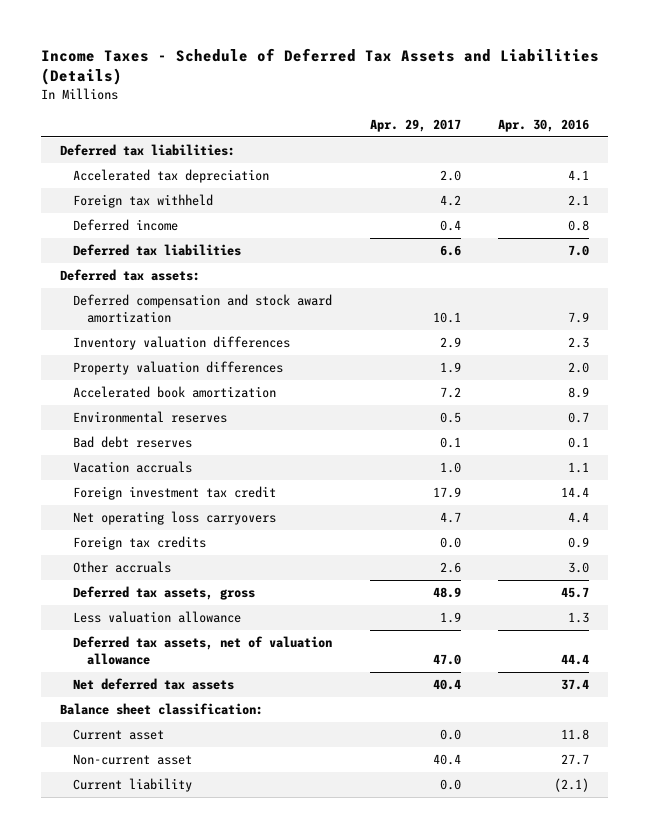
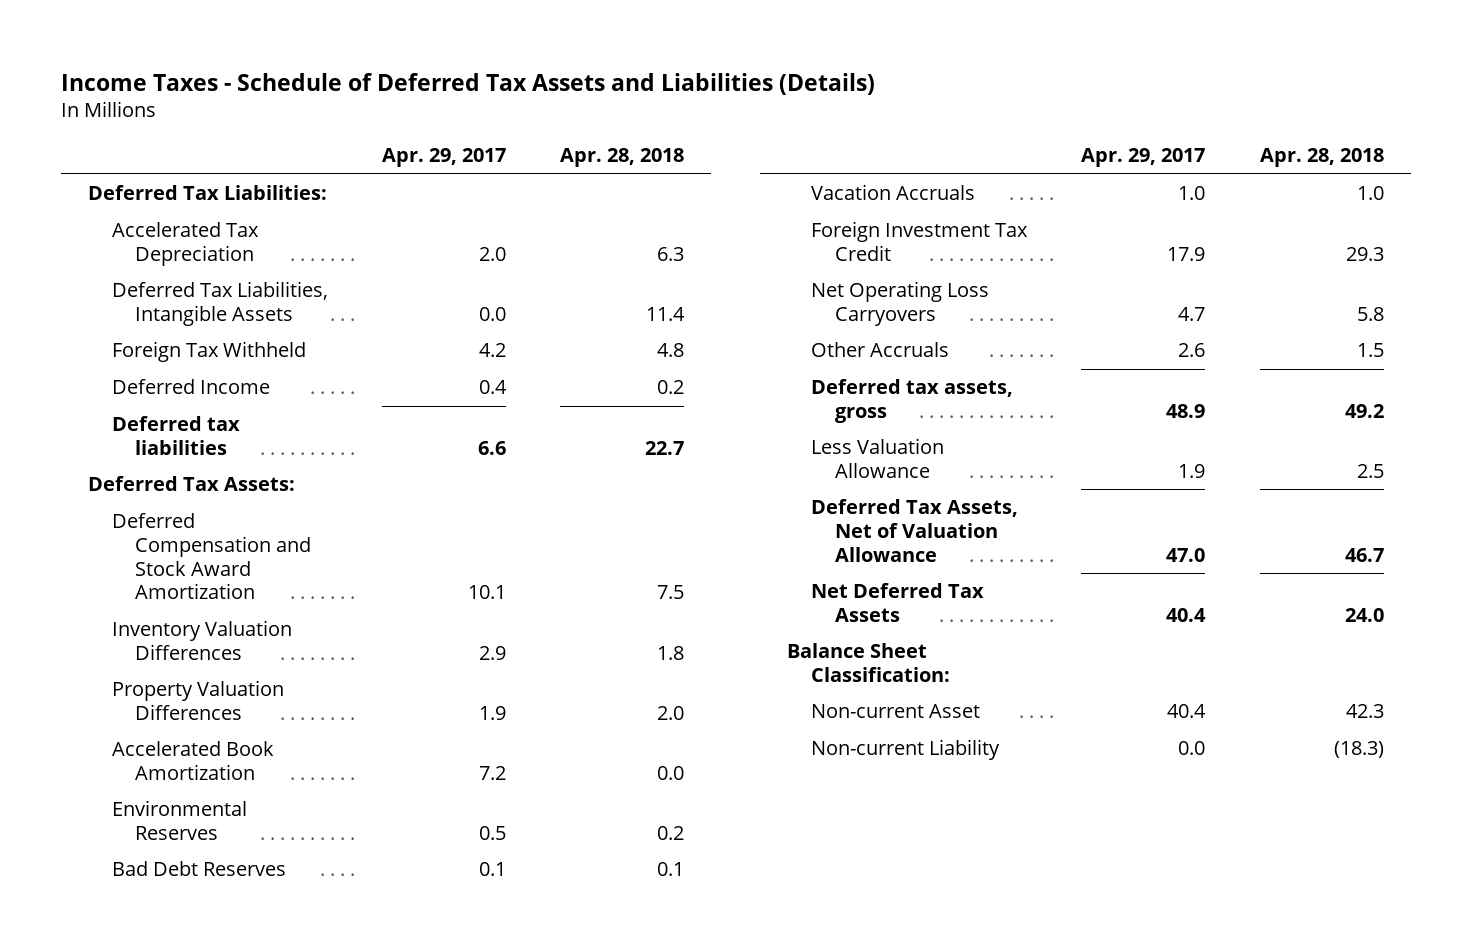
- | Apr. 29, 2017 | Apr. 30, 2016
+ | Apr. 29, 2017 | Apr. 28, 2018
- Deferred tax liabilities:
- Accelerated tax depreciation | 2.0 | 4.1
- Foreign tax withheld | 4.2 | 2.1
- Deferred income | 0.4 | 0.8
+ Deferred Tax Liabilities:
+ Accelerated Tax Depreciation | 2.0 | 6.3
+ Deferred Tax Liabilities, Intangible Assets | 0.0 | 11.4
+ Foreign Tax Withheld | 4.2 | 4.8
+ Deferred Income | 0.4 | 0.2
- Deferred tax assets:
- Deferred compensation and stock award amortization | 10.1 | 7.9
- Inventory valuation differences | 2.9 | 2.3
- Property valuation differences | 1.9 | 2.0
- Accelerated book amortization | 7.2 | 8.9
- Environmental reserves | 0.5 | 0.7
- Bad debt reserves | 0.1 | 0.1
- Vacation accruals | 1.0 | 1.1
- Foreign investment tax credit | 17.9 | 14.4
- Net operating loss carryovers | 4.7 | 4.4
- Foreign tax credits | 0.0 | 0.9
- Other accruals | 2.6 | 3.0
+ Deferred Tax Assets:
+ Deferred Compensation and Stock Award Amortization | 10.1 | 7.5
+ Inventory Valuation Differences | 2.9 | 1.8
+ Property Valuation Differences | 1.9 | 2.0
+ Accelerated Book Amortization | 7.2 | 0.0
+ Environmental Reserves | 0.5 | 0.2
+ Bad Debt Reserves | 0.1 | 0.1
+ Vacation Accruals | 1.0 | 1.0
+ Foreign Investment Tax Credit | 17.9 | 29.3
+ Net Operating Loss Carryovers | 4.7 | 5.8
+ Other Accruals | 2.6 | 1.5
- Less valuation allowance | 1.9 | 1.3
- Deferred tax assets, net of valuation allowance | 47.0 | 44.4
- Net deferred tax assets | 40.4 | 37.4
- Balance sheet classification:
- Current asset | 0.0 | 11.8
- Non-current asset | 40.4 | 27.7
- Current liability | 0.0 | (2.1)
+ Less Valuation Allowance | 1.9 | 2.5
+ Deferred Tax Assets, Net of Valuation Allowance | 47.0 | 46.7
+ Net Deferred Tax Assets | 40.4 | 24.0
+ Balance Sheet Classification:
+ Non-current Asset | 40.4 | 42.3
+ Non-current Liability | 0.0 | (18.3)

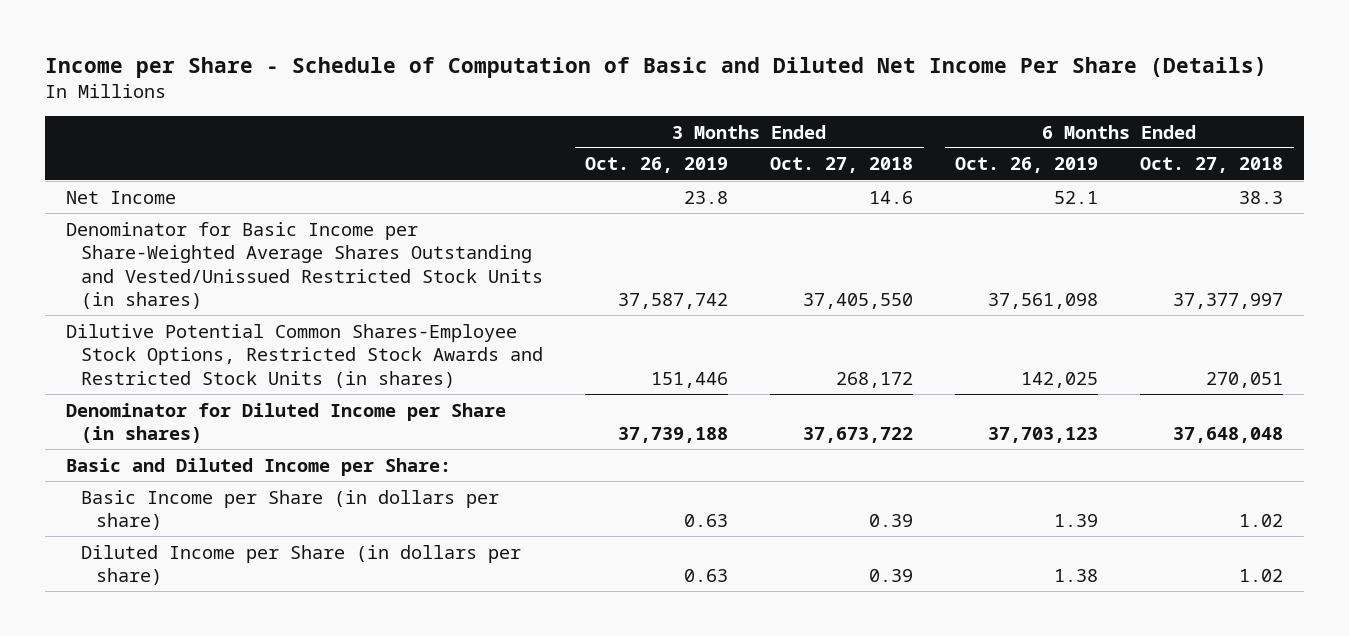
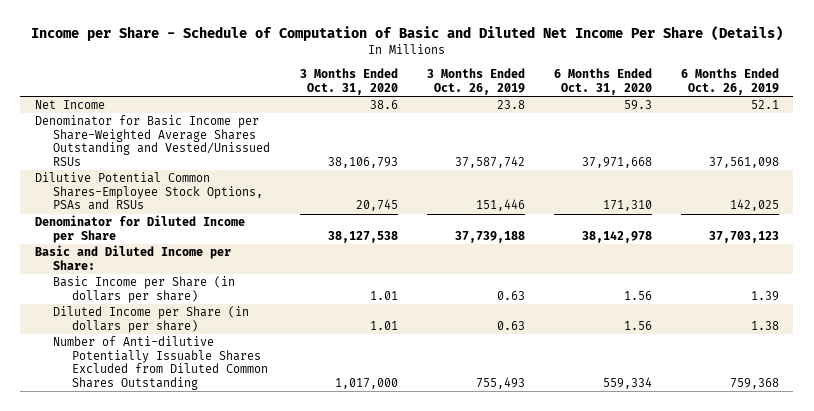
- | 3 Months Ended Oct. 26, 2019 | 3 Months Ended Oct. 27, 2018 | 6 Months Ended Oct. 26, 2019 | 6 Months Ended Oct. 27, 2018
+ | 3 Months Ended Oct. 31, 2020 | 3 Months Ended Oct. 26, 2019 | 6 Months Ended Oct. 31, 2020 | 6 Months Ended Oct. 26, 2019
- Denominator for Basic Income per Share-Weighted Average Shares Outstanding and Vested/Unissued Restricted Stock Units (in shares) | 37,587,742 | 37,405,550 | 37,561,098 | 37,377,997
- Dilutive Potential Common Shares-Employee Stock Options, Restricted Stock Awards and Restricted Stock Units (in shares) | 151,446 | 268,172 | 142,025 | 270,051
- Denominator for Diluted Income per Share (in shares) | 37,739,188 | 37,673,722 | 37,703,123 | 37,648,048
+ Denominator for Basic Income per Share-Weighted Average Shares Outstanding and Vested/Unissued RSUs | 38,106,793 | 37,587,742 | 37,971,668 | 37,561,098
+ Dilutive Potential Common Shares-Employee Stock Options, PSAs and RSUs | 20,745 | 151,446 | 171,310 | 142,025
+ Denominator for Diluted Income per Share | 38,127,538 | 37,739,188 | 38,142,978 | 37,703,123
+ Number of Anti-dilutive Potentially Issuable Shares Excluded from Diluted Common Shares Outstanding | 1,017,000 | 755,493 | 559,334 | 759,368

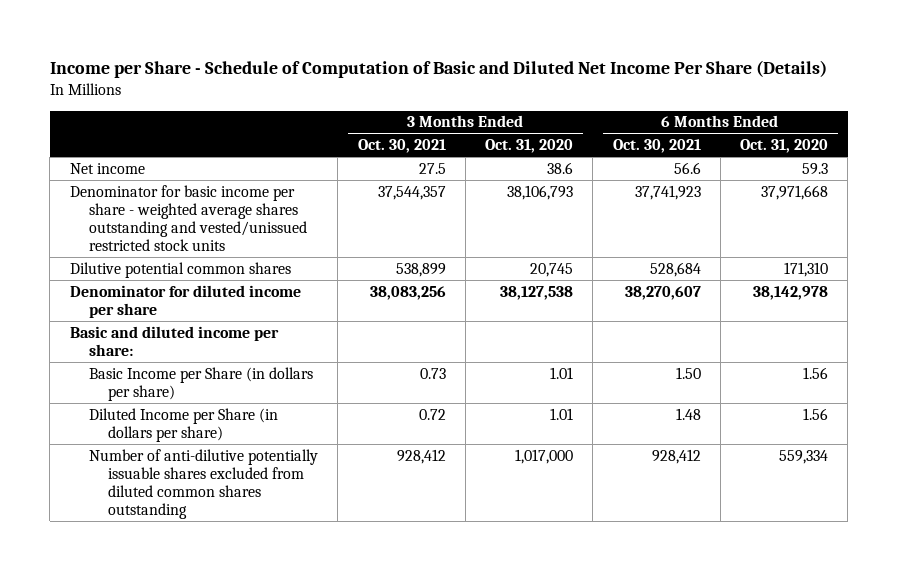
- | 3 Months Ended Oct. 31, 2020 | 3 Months Ended Oct. 26, 2019 | 6 Months Ended Oct. 31, 2020 | 6 Months Ended Oct. 26, 2019
+ | 3 Months Ended Oct. 30, 2021 | 3 Months Ended Oct. 31, 2020 | 6 Months Ended Oct. 30, 2021 | 6 Months Ended Oct. 31, 2020
- Net Income | 38.6 | 23.8 | 59.3 | 52.1
- Denominator for Basic Income per Share-Weighted Average Shares Outstanding and Vested/Unissued RSUs | 38,106,793 | 37,587,742 | 37,971,668 | 37,561,098
- Dilutive Potential Common Shares-Employee Stock Options, PSAs and RSUs | 20,745 | 151,446 | 171,310 | 142,025
- Denominator for Diluted Income per Share | 38,127,538 | 37,739,188 | 38,142,978 | 37,703,123
- Basic and Diluted Income per Share:
+ Net income | 27.5 | 38.6 | 56.6 | 59.3
+ Denominator for basic income per share - weighted average shares outstanding and vested/unissued restricted stock units | 37,544,357 | 38,106,793 | 37,741,923 | 37,971,668
+ Dilutive potential common shares | 538,899 | 20,745 | 528,684 | 171,310
+ Denominator for diluted income per share | 38,083,256 | 38,127,538 | 38,270,607 | 38,142,978
+ Basic and diluted income per share:
- Number of Anti-dilutive Potentially Issuable Shares Excluded from Diluted Common Shares Outstanding | 1,017,000 | 755,493 | 559,334 | 759,368
+ Number of anti-dilutive potentially issuable shares excluded from diluted common shares outstanding | 928,412 | 1,017,000 | 928,412 | 559,334

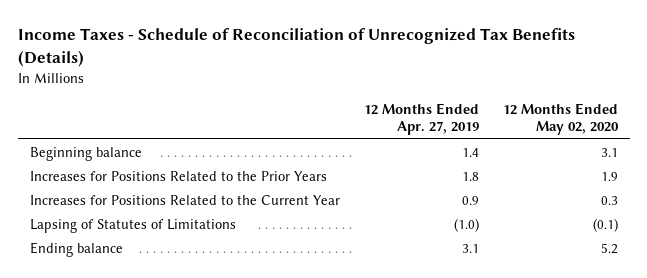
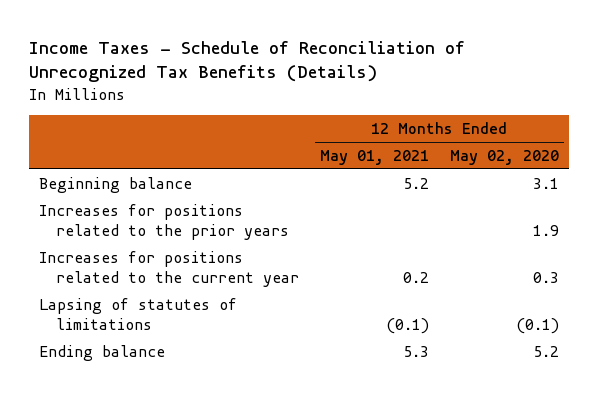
- | 12 Months Ended Apr. 27, 2019 | 12 Months Ended May 02, 2020
+ | 12 Months Ended May 01, 2021 | 12 Months Ended May 02, 2020
- Increases for Positions Related to the Prior Years | 1.8 | 1.9
- Increases for Positions Related to the Current Year | 0.9 | 0.3
- Lapsing of Statutes of Limitations | (1.0) | (0.1)
+ Increases for positions related to the prior years | | 1.9
+ Increases for positions related to the current year | 0.2 | 0.3
+ Lapsing of statutes of limitations | (0.1) | (0.1)

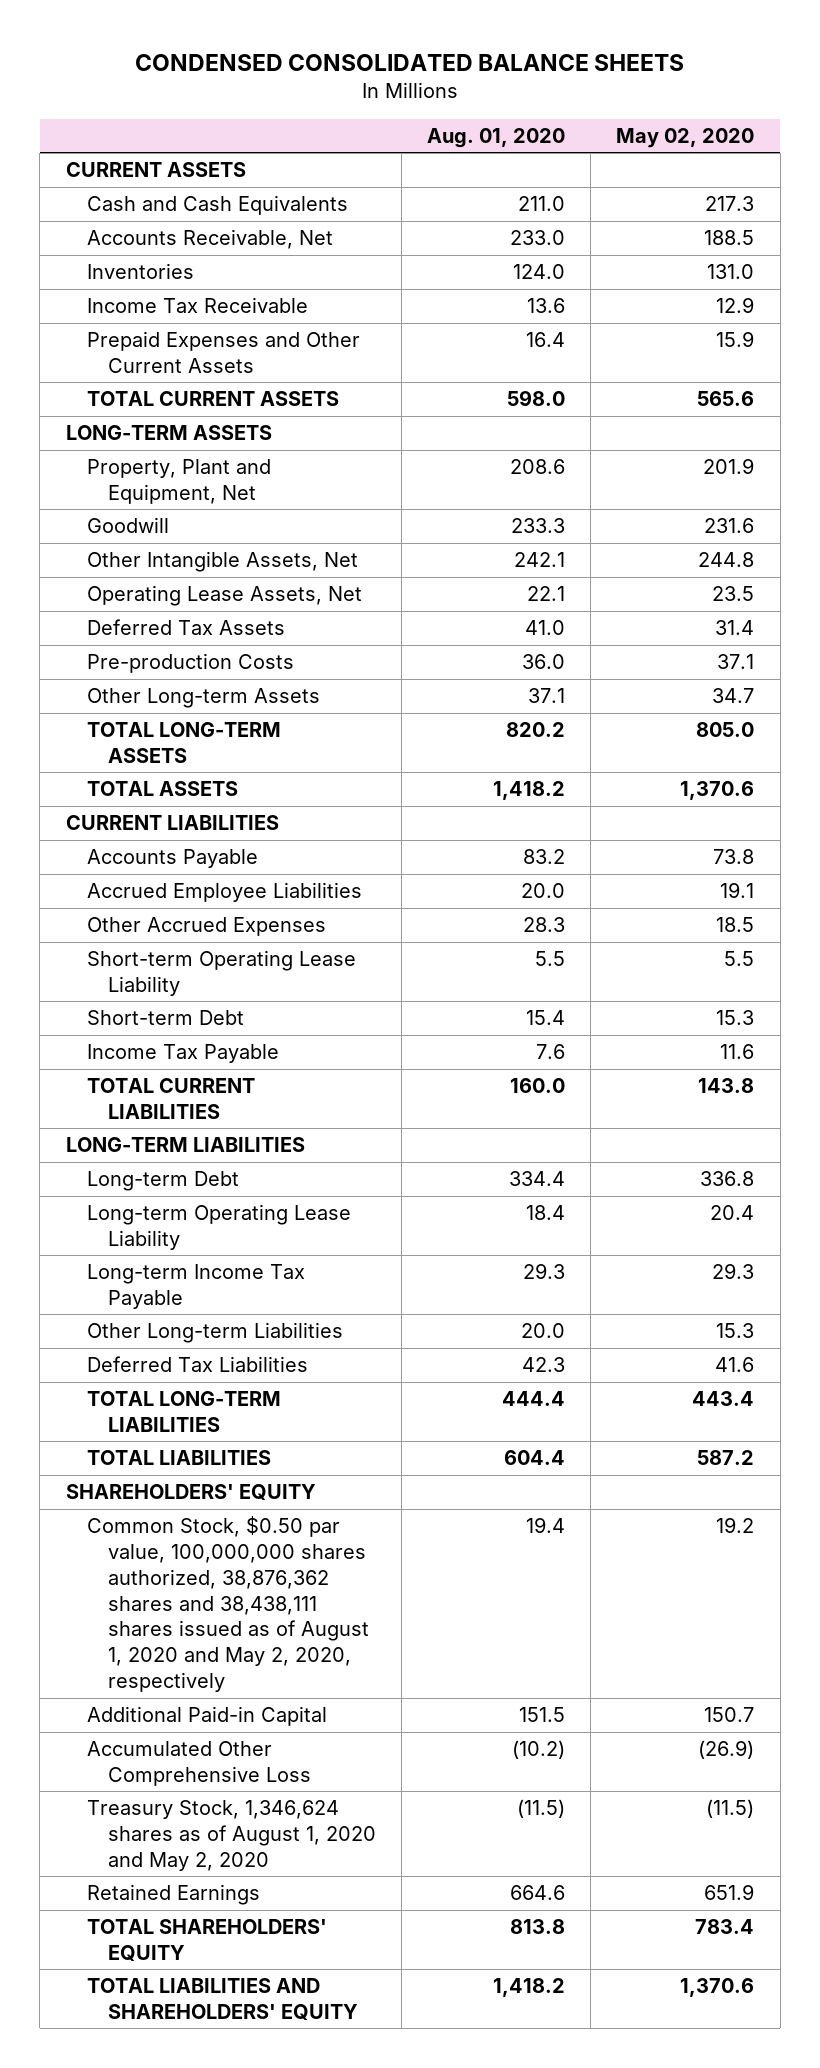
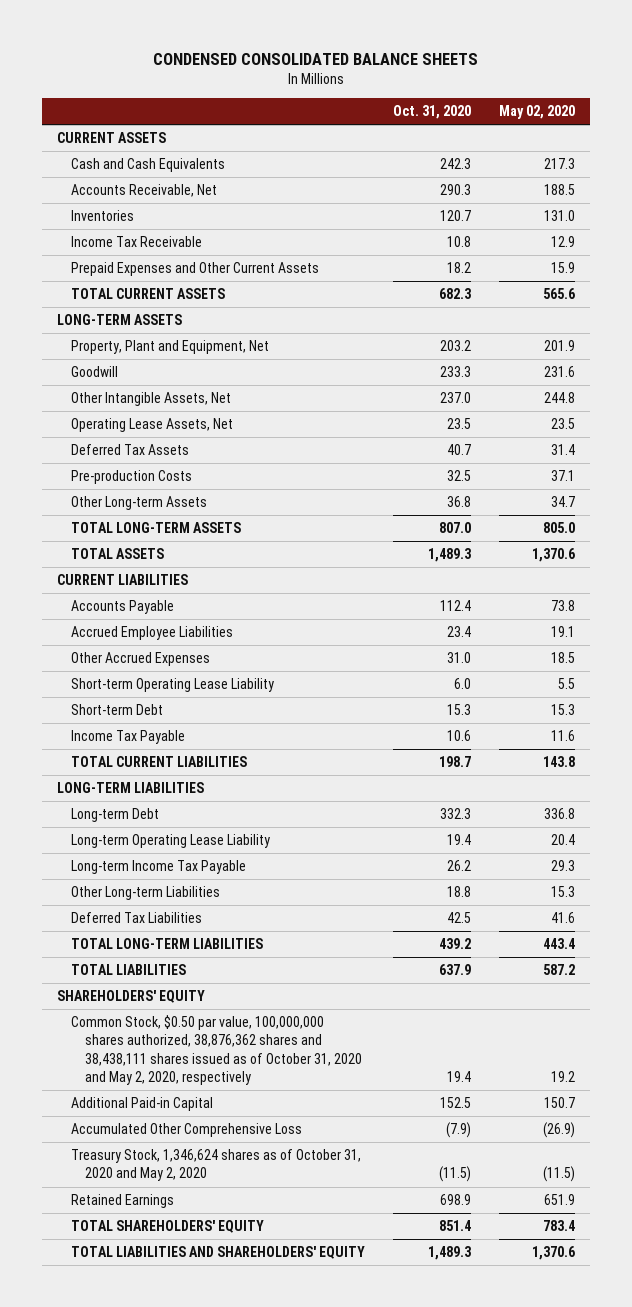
- | Aug. 01, 2020 | May 02, 2020
+ | Oct. 31, 2020 | May 02, 2020
- Common Stock, $0.50 par value, 100,000,000 shares authorized, 38,876,362 shares and 38,438,111 shares issued as of August 1, 2020 and May 2, 2020, respectively | 19.4 | 19.2
+ Common Stock, $0.50 par value, 100,000,000 shares authorized, 38,876,362 shares and 38,438,111 shares issued as of October 31, 2020 and May 2, 2020, respectively | 19.4 | 19.2
- Treasury Stock, 1,346,624 shares as of August 1, 2020 and May 2, 2020 | (11.5) | (11.5)
+ Treasury Stock, 1,346,624 shares as of October 31, 2020 and May 2, 2020 | (11.5) | (11.5)

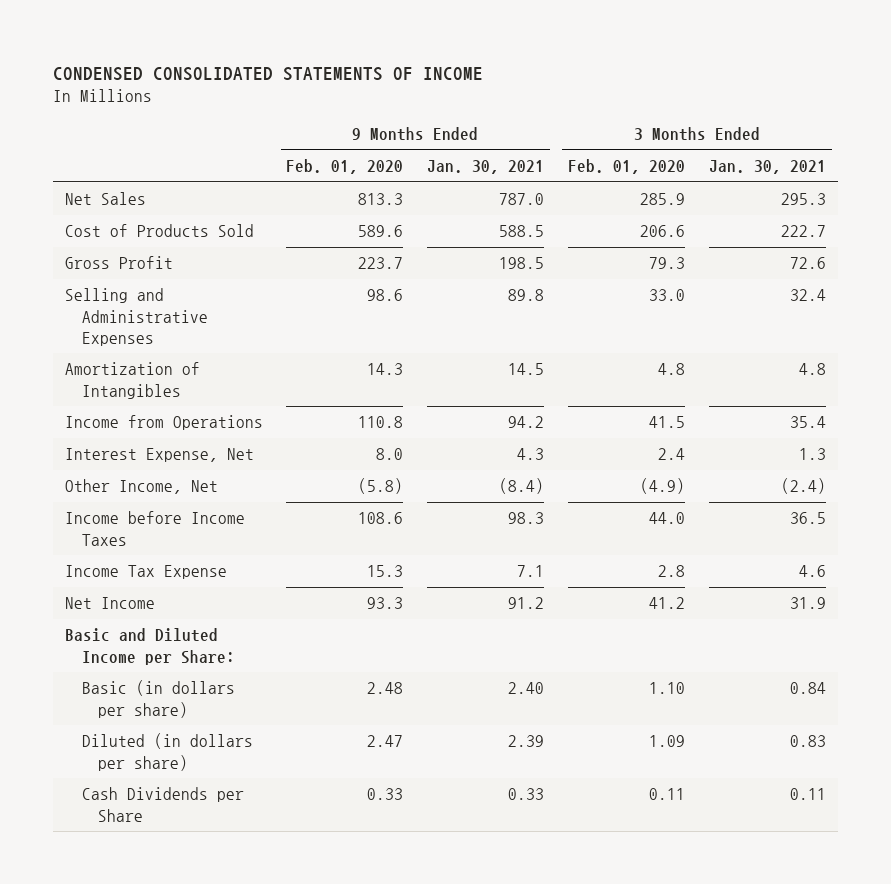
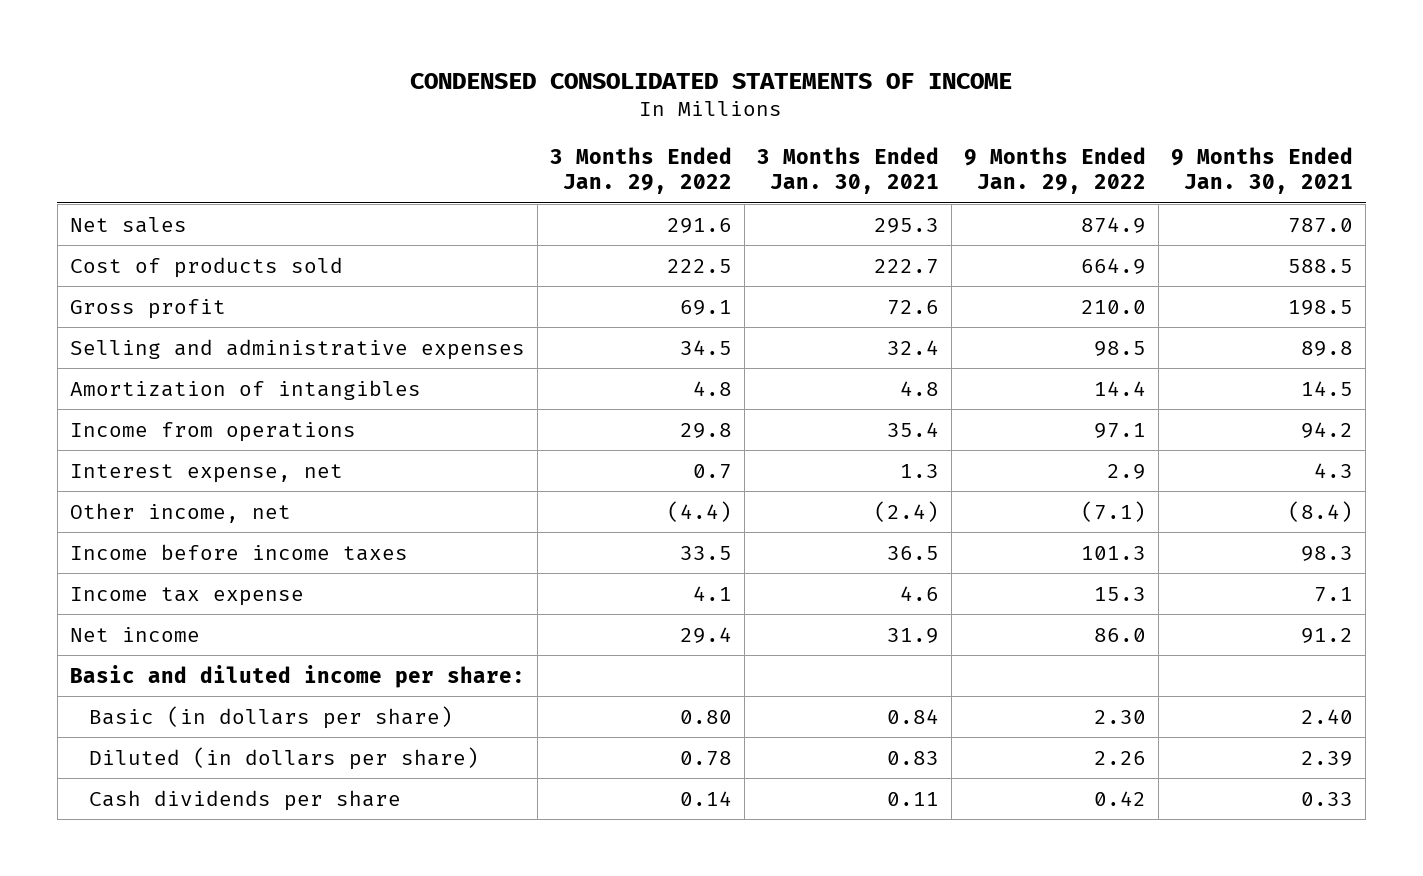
- | 9 Months Ended Feb. 01, 2020 | 9 Months Ended Jan. 30, 2021 | 3 Months Ended Feb. 01, 2020 | 3 Months Ended Jan. 30, 2021
+ | 3 Months Ended Jan. 29, 2022 | 3 Months Ended Jan. 30, 2021 | 9 Months Ended Jan. 29, 2022 | 9 Months Ended Jan. 30, 2021
- Net Sales | 813.3 | 787.0 | 285.9 | 295.3
- Cost of Products Sold | 589.6 | 588.5 | 206.6 | 222.7
- Gross Profit | 223.7 | 198.5 | 79.3 | 72.6
- Selling and Administrative Expenses | 98.6 | 89.8 | 33.0 | 32.4
- Amortization of Intangibles | 14.3 | 14.5 | 4.8 | 4.8
- Income from Operations | 110.8 | 94.2 | 41.5 | 35.4
- Interest Expense, Net | 8.0 | 4.3 | 2.4 | 1.3
- Other Income, Net | (5.8) | (8.4) | (4.9) | (2.4)
- Income before Income Taxes | 108.6 | 98.3 | 44.0 | 36.5
- Income Tax Expense | 15.3 | 7.1 | 2.8 | 4.6
- Net Income | 93.3 | 91.2 | 41.2 | 31.9
- Basic and Diluted Income per Share:
+ Net sales | 291.6 | 295.3 | 874.9 | 787.0
+ Cost of products sold | 222.5 | 222.7 | 664.9 | 588.5
+ Gross profit | 69.1 | 72.6 | 210.0 | 198.5
+ Selling and administrative expenses | 34.5 | 32.4 | 98.5 | 89.8
+ Amortization of intangibles | 4.8 | 4.8 | 14.4 | 14.5
+ Income from operations | 29.8 | 35.4 | 97.1 | 94.2
+ Interest expense, net | 0.7 | 1.3 | 2.9 | 4.3
+ Other income, net | (4.4) | (2.4) | (7.1) | (8.4)
+ Income before income taxes | 33.5 | 36.5 | 101.3 | 98.3
+ Income tax expense | 4.1 | 4.6 | 15.3 | 7.1
+ Net income | 29.4 | 31.9 | 86.0 | 91.2
+ Basic and diluted income per share:
- Cash Dividends per Share | 0.33 | 0.33 | 0.11 | 0.11
+ Cash dividends per share | 0.14 | 0.11 | 0.42 | 0.33

